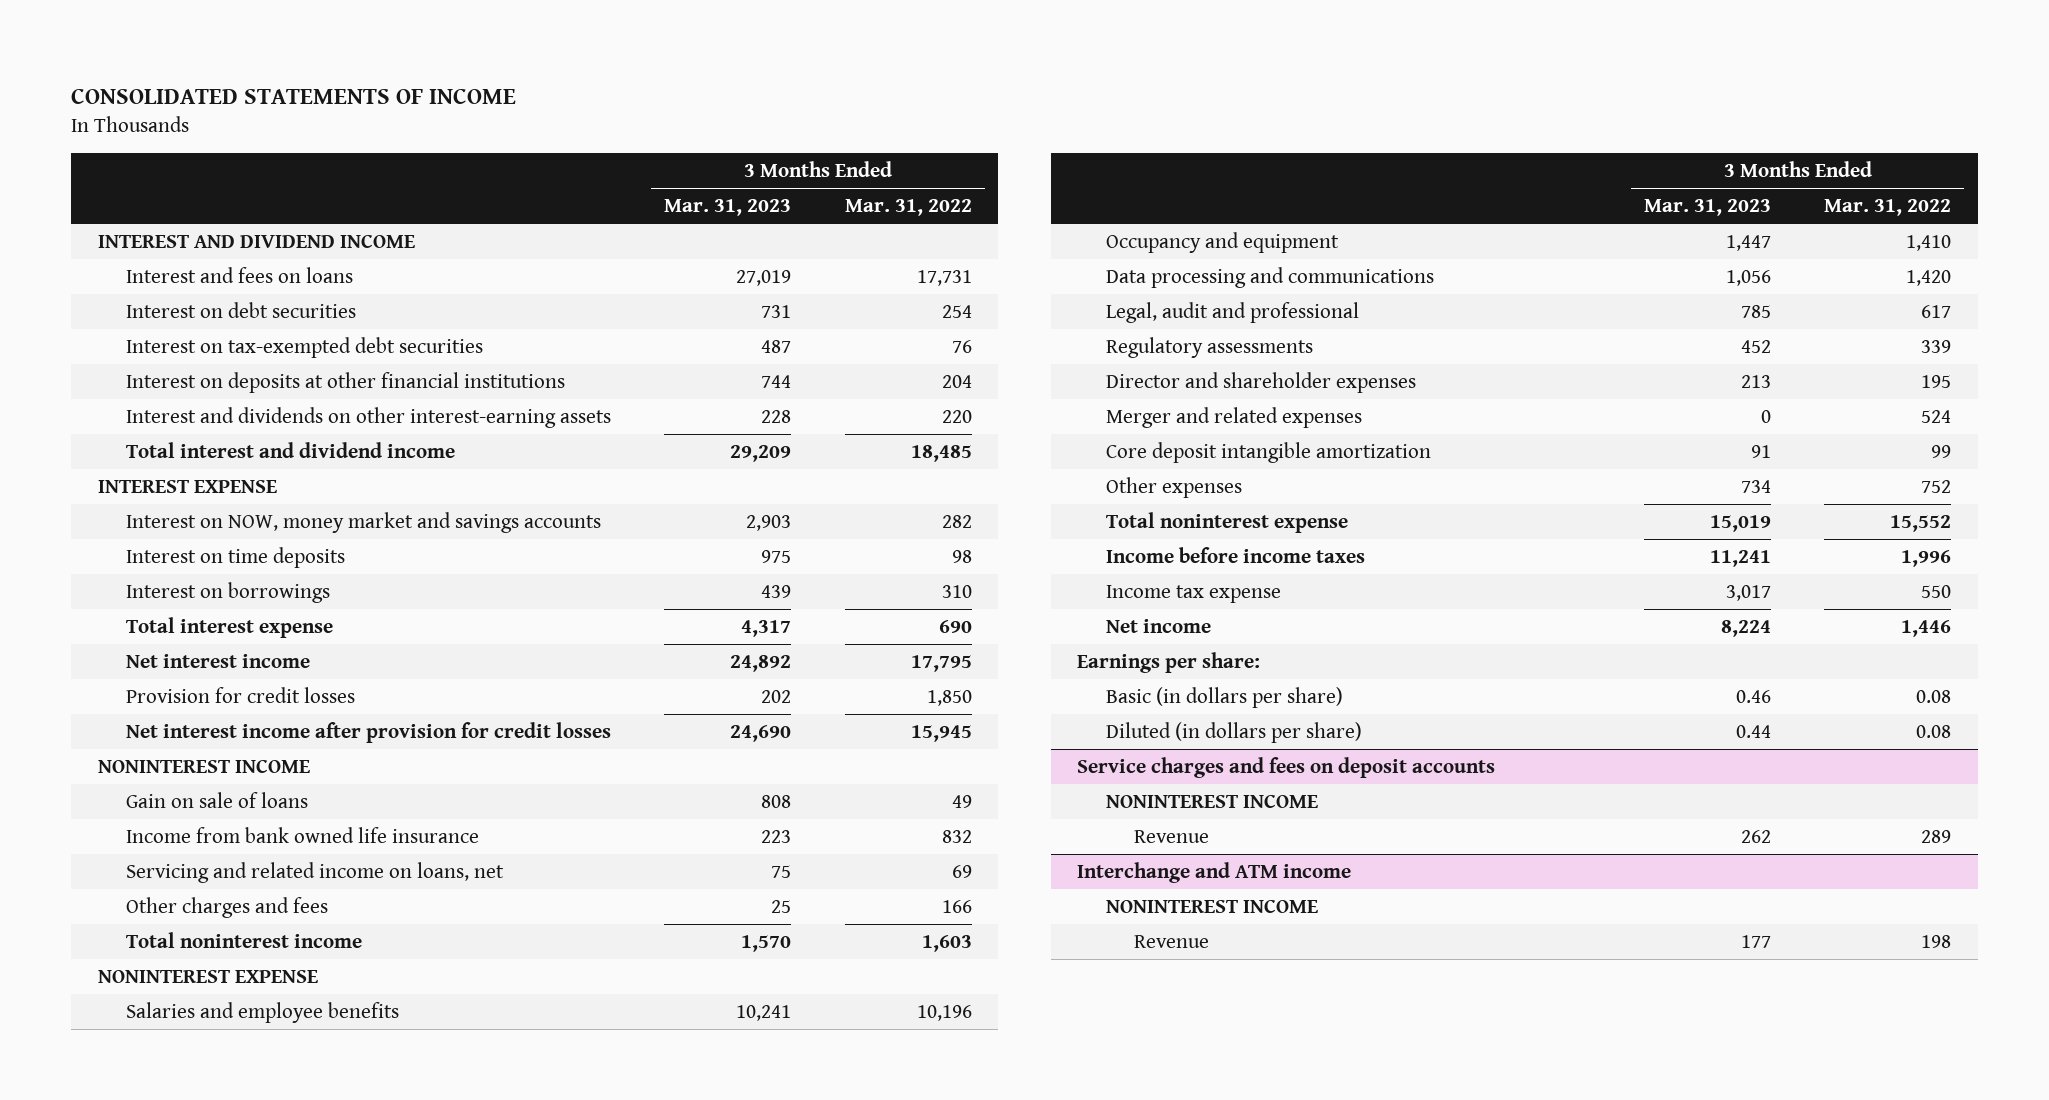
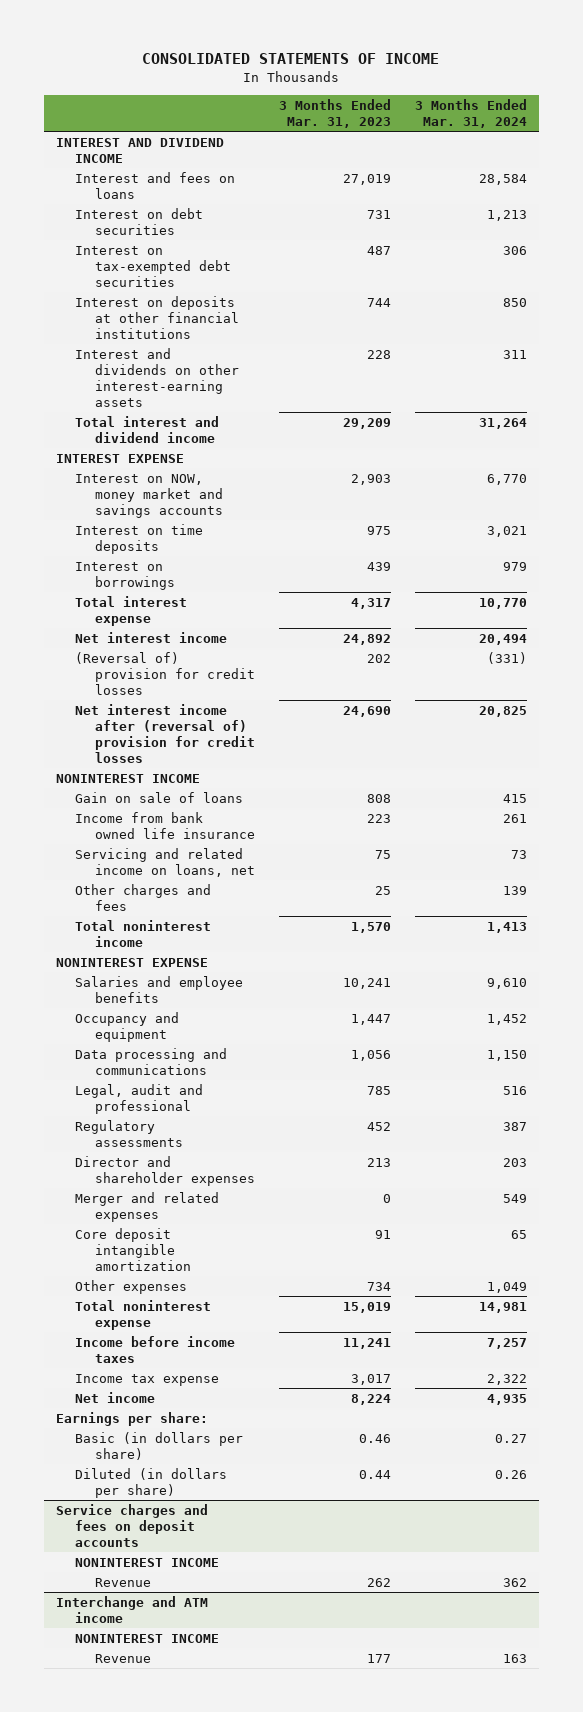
- | 3 Months Ended Mar. 31, 2023 | 3 Months Ended Mar. 31, 2022
+ | 3 Months Ended Mar. 31, 2023 | 3 Months Ended Mar. 31, 2024
- Provision for credit losses | 202 | 1,850
- Net interest income after provision for credit losses | 24,690 | 15,945
+ (Reversal of) provision for credit losses | 202 | (331)
+ Net interest income after (reversal of) provision for credit losses | 24,690 | 20,825

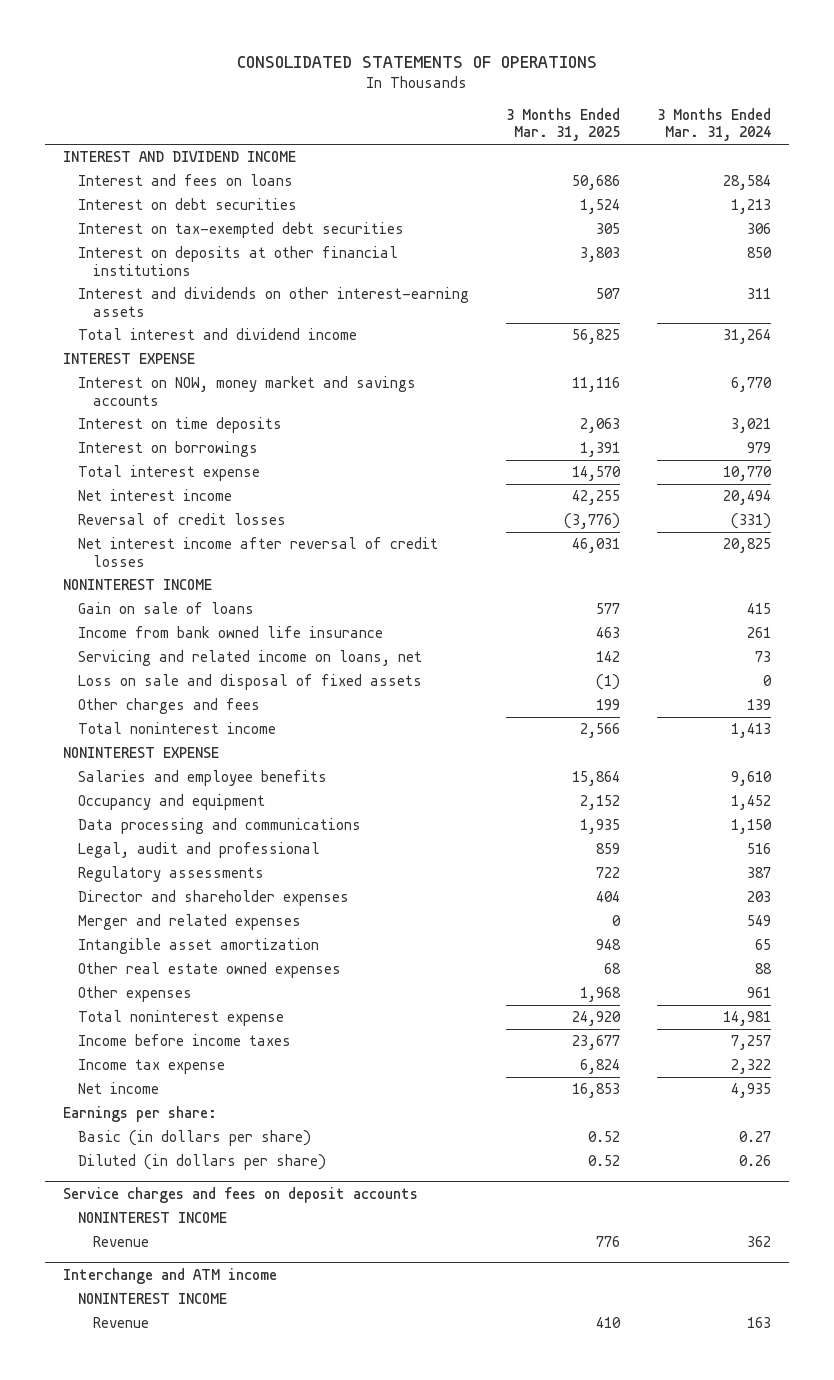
- CONSOLIDATED STATEMENTS OF INCOME
+ CONSOLIDATED STATEMENTS OF OPERATIONS
- | 3 Months Ended Mar. 31, 2023 | 3 Months Ended Mar. 31, 2024
+ | 3 Months Ended Mar. 31, 2025 | 3 Months Ended Mar. 31, 2024
- (Reversal of) provision for credit losses | 202 | (331)
- Net interest income after (reversal of) provision for credit losses | 24,690 | 20,825
+ Reversal of credit losses | (3,776) | (331)
+ Net interest income after reversal of credit losses | 46,031 | 20,825
+ Loss on sale and disposal of fixed assets | (1) | 0
- Core deposit intangible amortization | 91 | 65
- Other expenses | 734 | 1,049
+ Intangible asset amortization | 948 | 65
+ Other real estate owned expenses | 68 | 88
+ Other expenses | 1,968 | 961

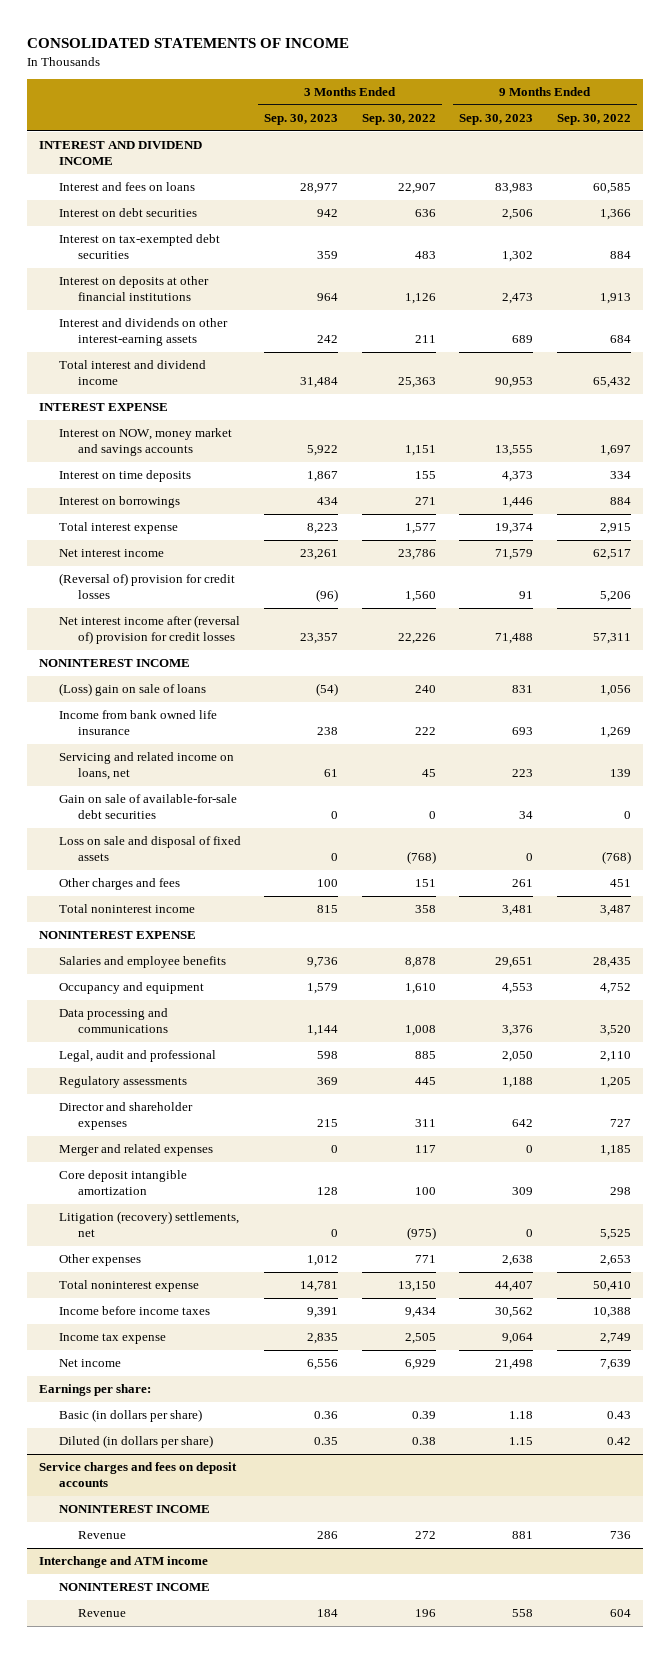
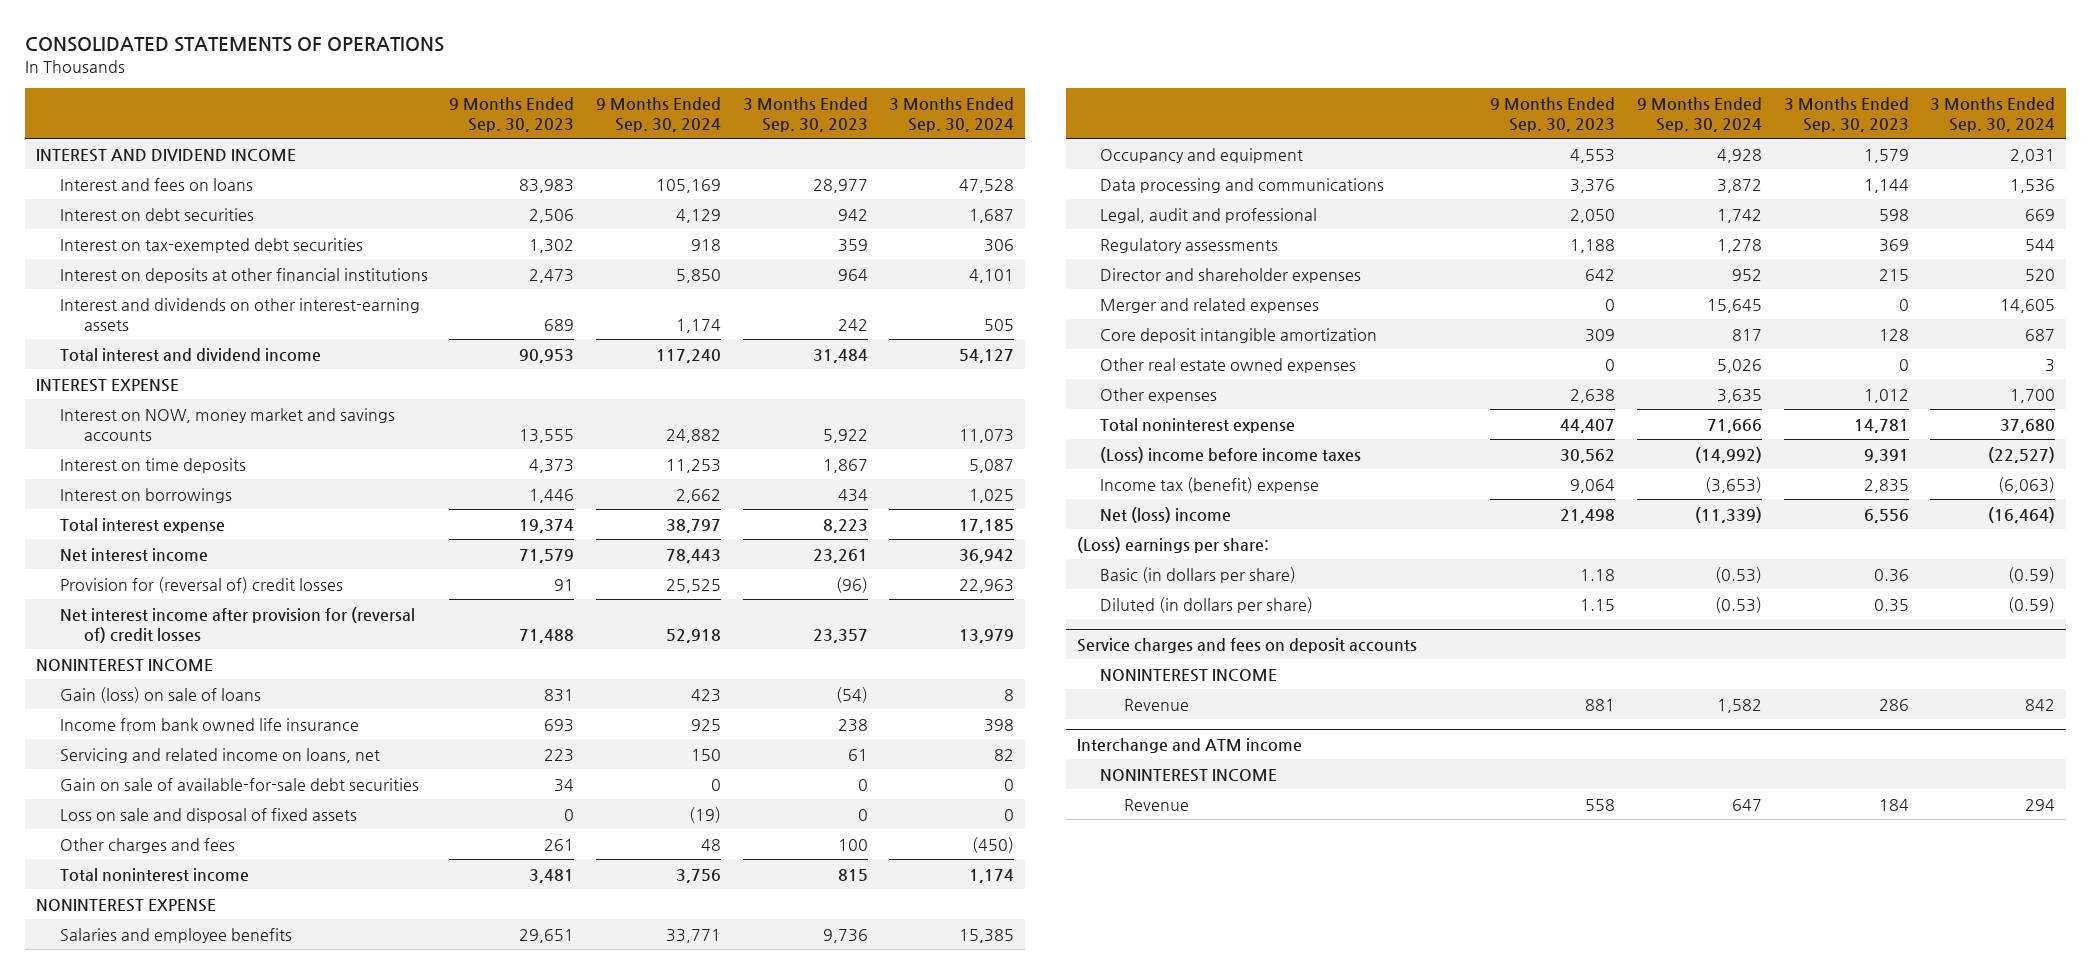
- CONSOLIDATED STATEMENTS OF INCOME
+ CONSOLIDATED STATEMENTS OF OPERATIONS
- | 3 Months Ended Sep. 30, 2023 | 3 Months Ended Sep. 30, 2022 | 9 Months Ended Sep. 30, 2023 | 9 Months Ended Sep. 30, 2022
+ | 9 Months Ended Sep. 30, 2023 | 9 Months Ended Sep. 30, 2024 | 3 Months Ended Sep. 30, 2023 | 3 Months Ended Sep. 30, 2024
- (Reversal of) provision for credit losses | (96) | 1,560 | 91 | 5,206
- Net interest income after (reversal of) provision for credit losses | 23,357 | 22,226 | 71,488 | 57,311
+ Provision for (reversal of) credit losses | 91 | 25,525 | (96) | 22,963
+ Net interest income after provision for (reversal of) credit losses | 71,488 | 52,918 | 23,357 | 13,979
- (Loss) gain on sale of loans | (54) | 240 | 831 | 1,056
+ Gain (loss) on sale of loans | 831 | 423 | (54) | 8
- Litigation (recovery) settlements, net | 0 | (975) | 0 | 5,525
+ Other real estate owned expenses | 0 | 5,026 | 0 | 3
- Income before income taxes | 9,391 | 9,434 | 30,562 | 10,388
- Income tax expense | 2,835 | 2,505 | 9,064 | 2,749
- Net income | 6,556 | 6,929 | 21,498 | 7,639
- Earnings per share:
+ (Loss) income before income taxes | 30,562 | (14,992) | 9,391 | (22,527)
+ Income tax (benefit) expense | 9,064 | (3,653) | 2,835 | (6,063)
+ Net (loss) income | 21,498 | (11,339) | 6,556 | (16,464)
+ (Loss) earnings per share:

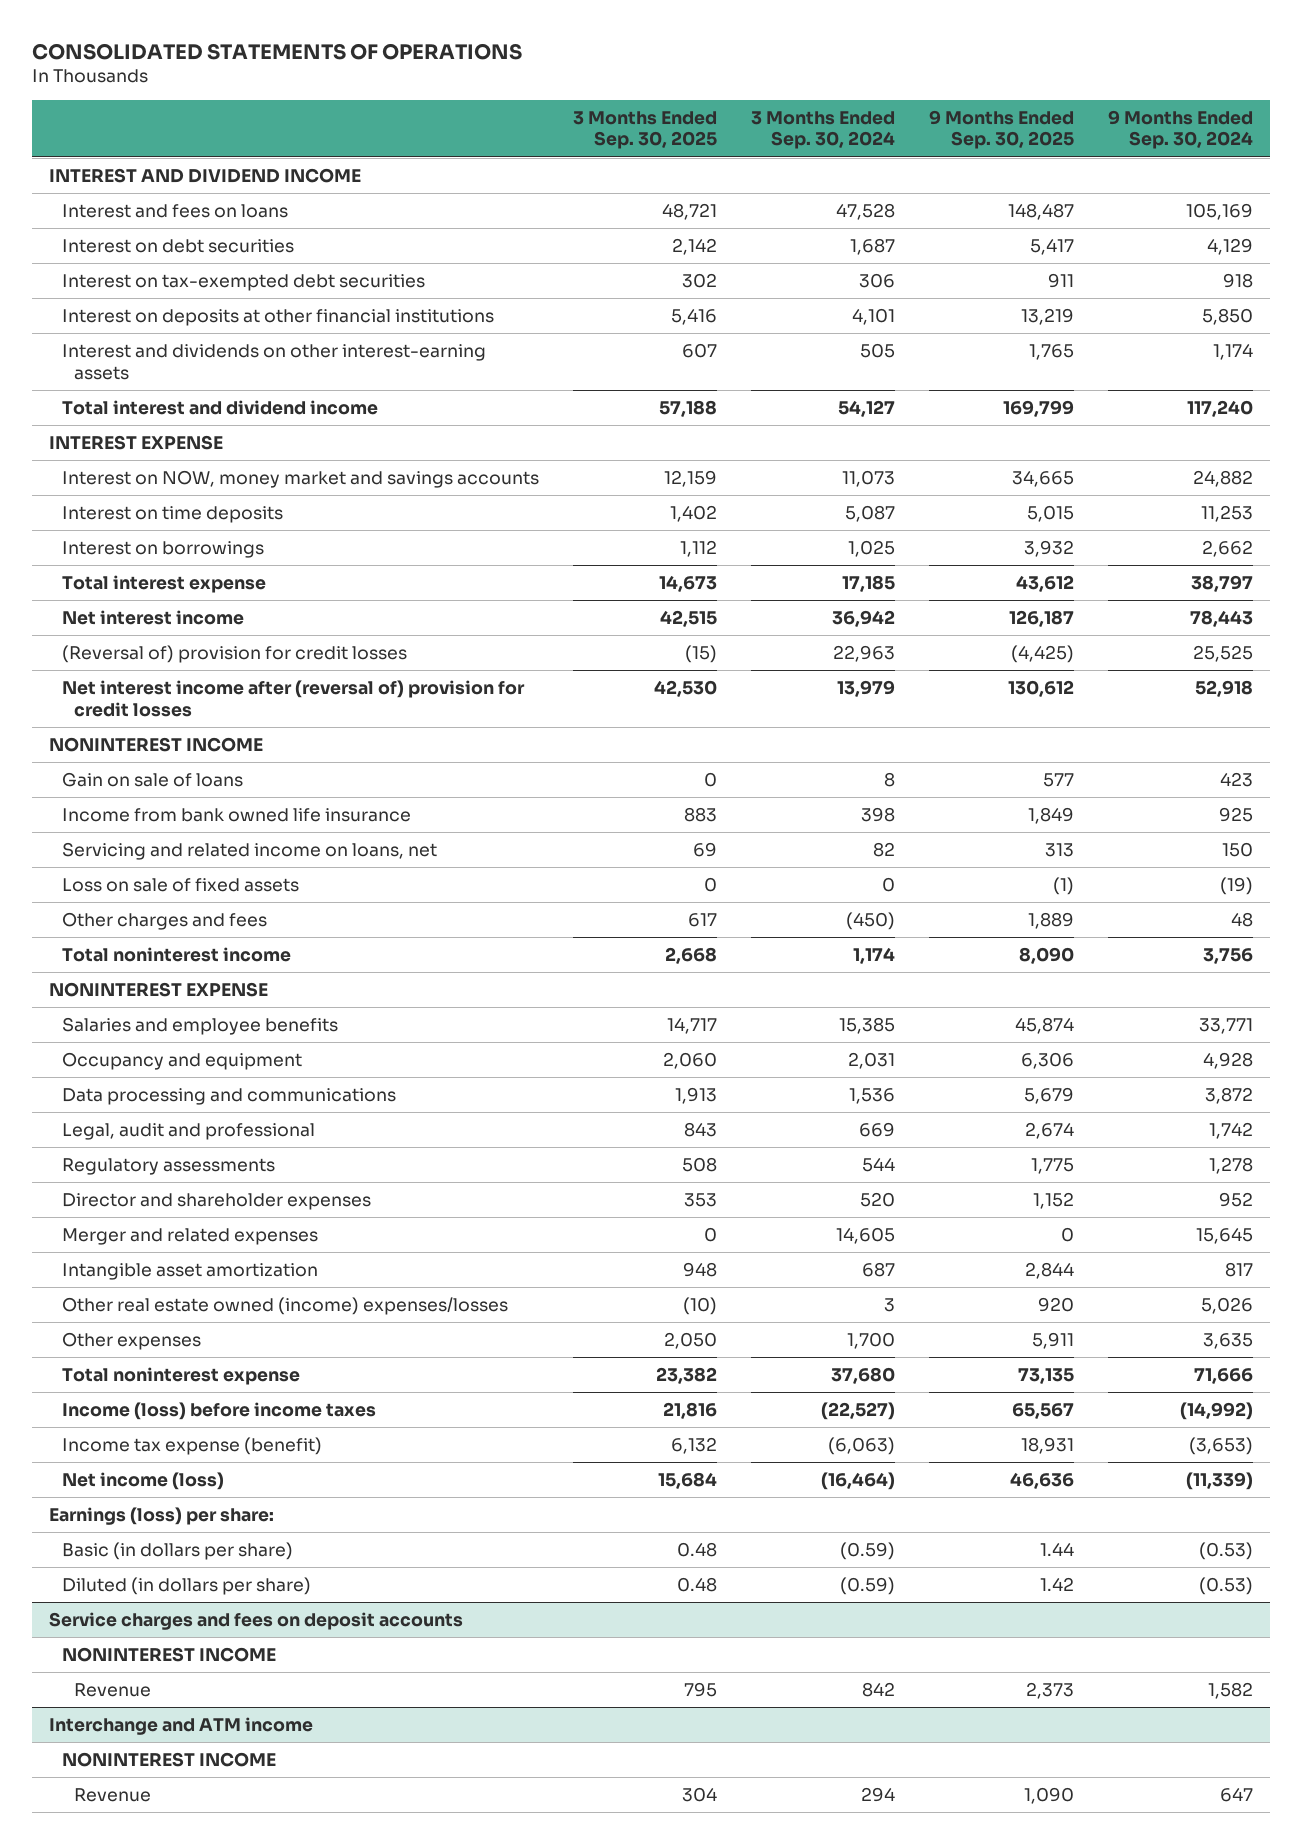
- | 9 Months Ended Sep. 30, 2023 | 9 Months Ended Sep. 30, 2024 | 3 Months Ended Sep. 30, 2023 | 3 Months Ended Sep. 30, 2024
+ | 3 Months Ended Sep. 30, 2025 | 3 Months Ended Sep. 30, 2024 | 9 Months Ended Sep. 30, 2025 | 9 Months Ended Sep. 30, 2024
- Provision for (reversal of) credit losses | 91 | 25,525 | (96) | 22,963
- Net interest income after provision for (reversal of) credit losses | 71,488 | 52,918 | 23,357 | 13,979
+ (Reversal of) provision for credit losses | (15) | 22,963 | (4,425) | 25,525
+ Net interest income after (reversal of) provision for credit losses | 42,530 | 13,979 | 130,612 | 52,918
- Gain (loss) on sale of loans | 831 | 423 | (54) | 8
+ Gain on sale of loans | 0 | 8 | 577 | 423
- Gain on sale of available-for-sale debt securities | 34 | 0 | 0 | 0
- Loss on sale and disposal of fixed assets | 0 | (19) | 0 | 0
+ Loss on sale of fixed assets | 0 | 0 | (1) | (19)
- Core deposit intangible amortization | 309 | 817 | 128 | 687
- Other real estate owned expenses | 0 | 5,026 | 0 | 3
+ Intangible asset amortization | 948 | 687 | 2,844 | 817
+ Other real estate owned (income) expenses/losses | (10) | 3 | 920 | 5,026
- (Loss) income before income taxes | 30,562 | (14,992) | 9,391 | (22,527)
- Income tax (benefit) expense | 9,064 | (3,653) | 2,835 | (6,063)
- Net (loss) income | 21,498 | (11,339) | 6,556 | (16,464)
- (Loss) earnings per share:
+ Income (loss) before income taxes | 21,816 | (22,527) | 65,567 | (14,992)
+ Income tax expense (benefit) | 6,132 | (6,063) | 18,931 | (3,653)
+ Net income (loss) | 15,684 | (16,464) | 46,636 | (11,339)
+ Earnings (loss) per share:

